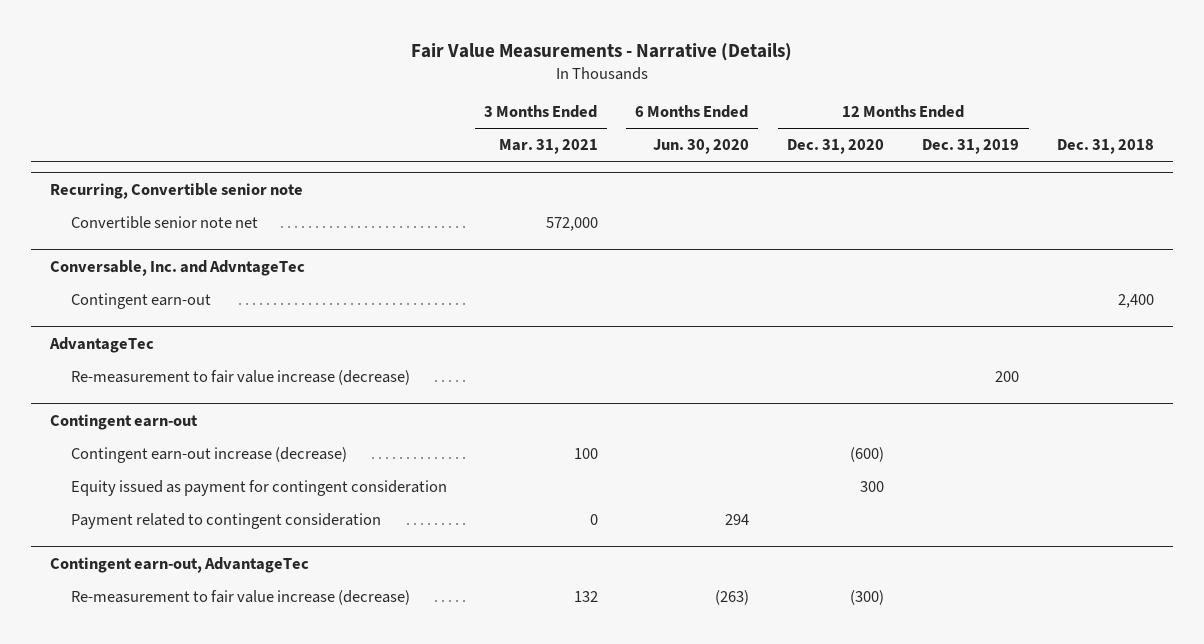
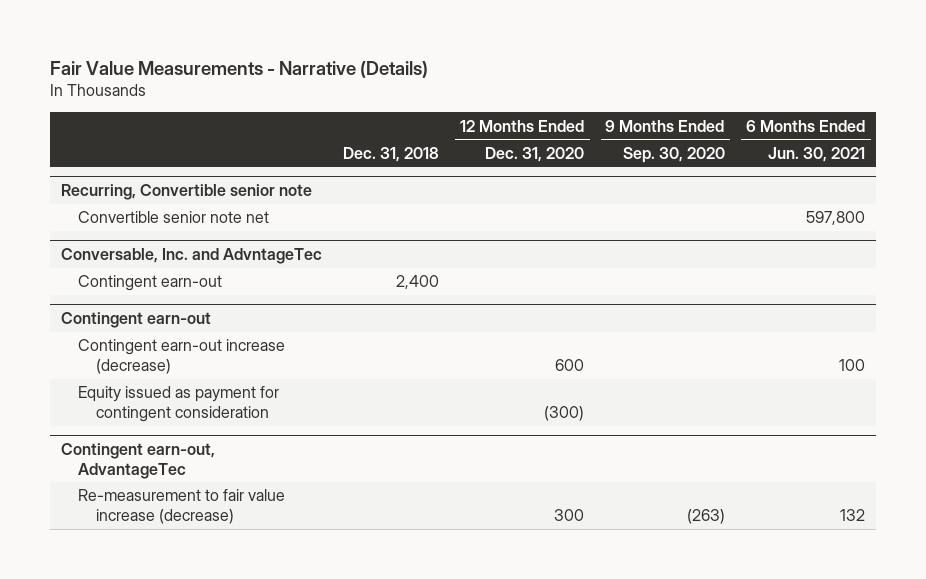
- | 3 Months Ended Mar. 31, 2021 | 6 Months Ended Jun. 30, 2020 | 12 Months Ended Dec. 31, 2020 | 12 Months Ended Dec. 31, 2019 | Dec. 31, 2018
+ | Dec. 31, 2018 | 12 Months Ended Dec. 31, 2020 | 9 Months Ended Sep. 30, 2020 | 6 Months Ended Jun. 30, 2021
- AdvantageTec
- Re-measurement to fair value increase (decrease) | | | | 200 |
@ Contingent earn-out
- Contingent earn-out increase (decrease) | 100 | | (600) | |
- Equity issued as payment for contingent consideration | | | 300 | |
- Payment related to contingent consideration | 0 | 294 | | |
+ Contingent earn-out increase (decrease) | | 600 | | 100
+ Equity issued as payment for contingent consideration | | (300) | |
@ Contingent earn-out, AdvantageTec
- Re-measurement to fair value increase (decrease) | 132 | (263) | (300) | |
+ Re-measurement to fair value increase (decrease) | | 300 | (263) | 132

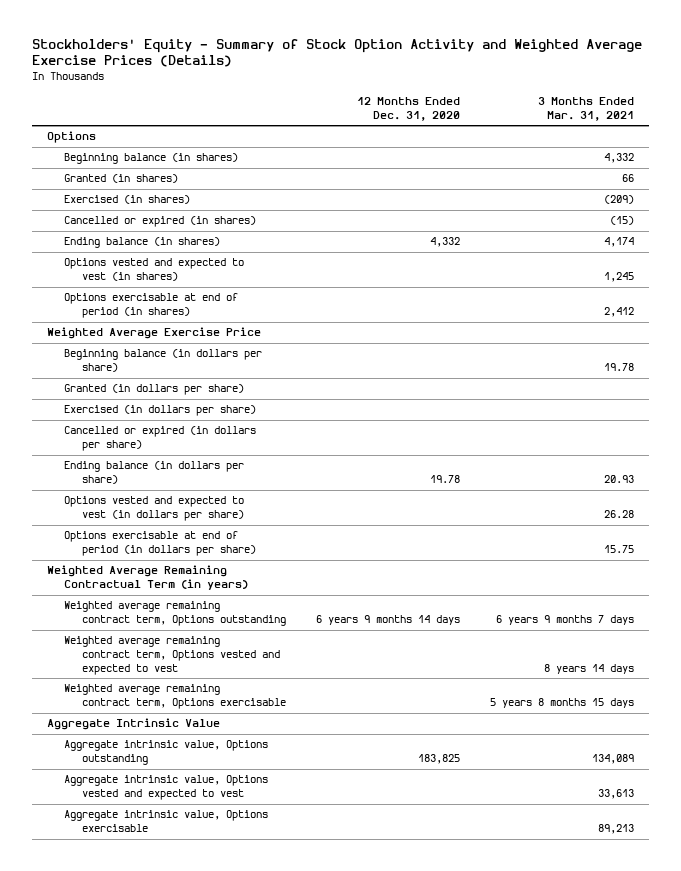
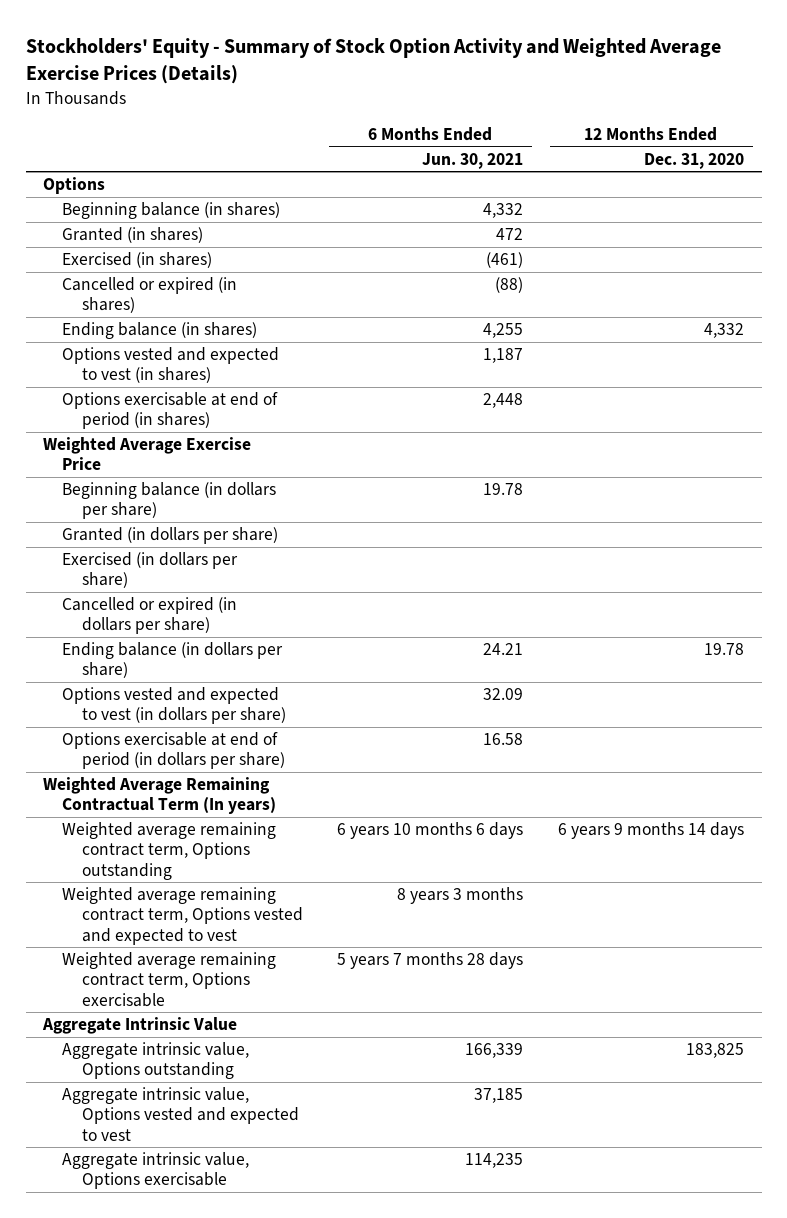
- | 12 Months Ended Dec. 31, 2020 | 3 Months Ended Mar. 31, 2021
+ | 6 Months Ended Jun. 30, 2021 | 12 Months Ended Dec. 31, 2020
- Weighted Average Remaining Contractual Term (in years)
+ Weighted Average Remaining Contractual Term (In years)

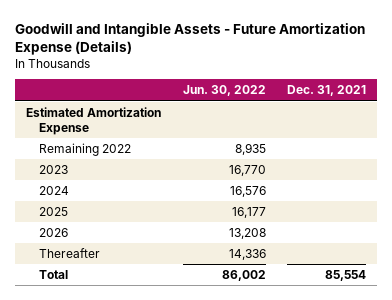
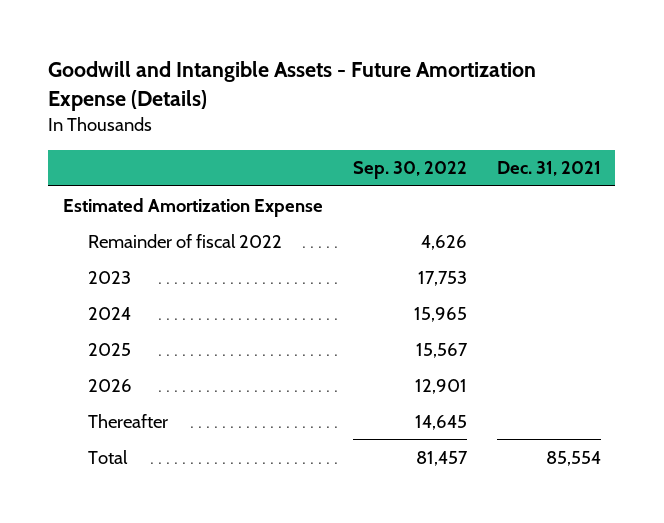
- | Jun. 30, 2022 | Dec. 31, 2021
+ | Sep. 30, 2022 | Dec. 31, 2021
- Remaining 2022 | 8,935 |
+ Remainder of fiscal 2022 | 4,626 |

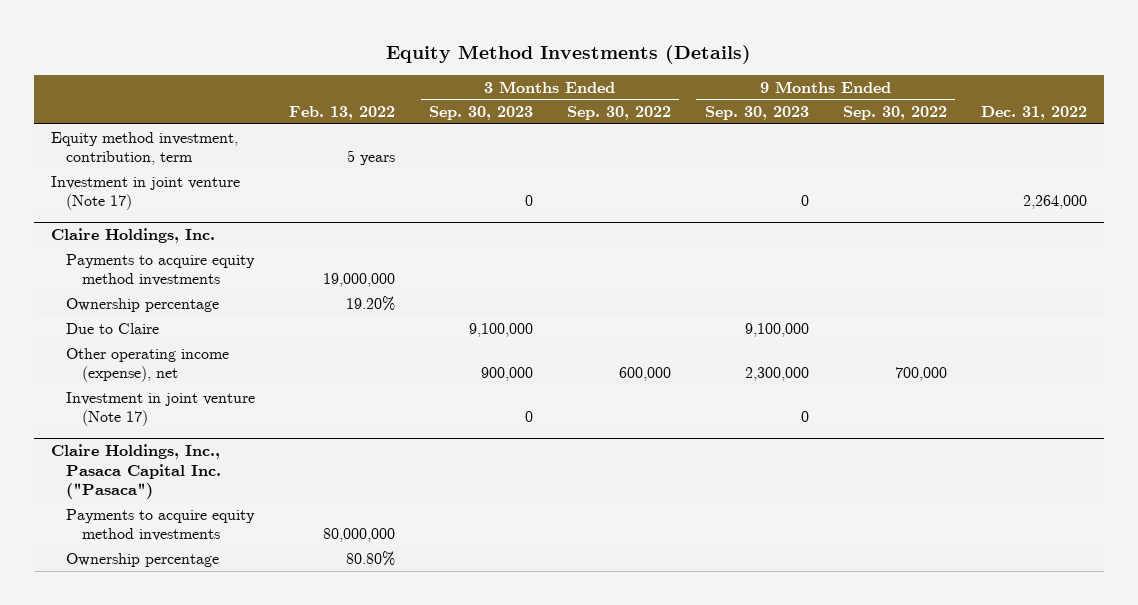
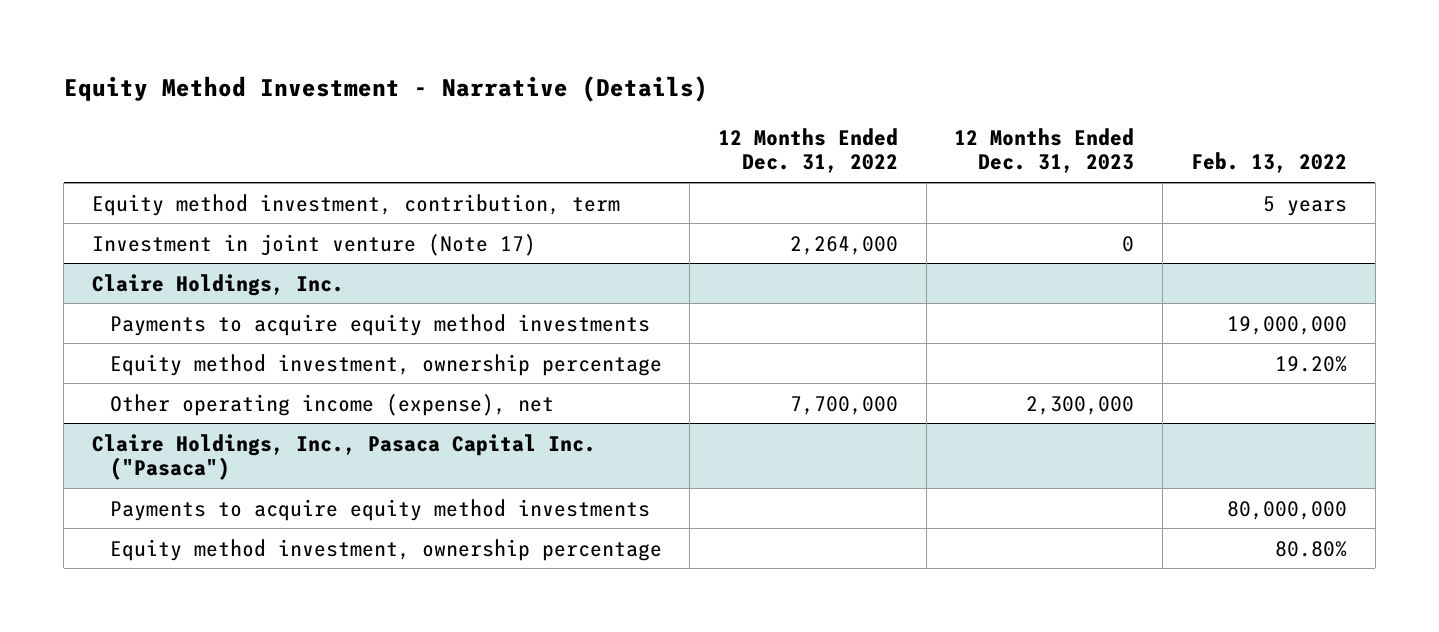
- Equity Method Investments (Details)
+ Equity Method Investment - Narrative (Details)
- | Feb. 13, 2022 | 3 Months Ended Sep. 30, 2023 | 3 Months Ended Sep. 30, 2022 | 9 Months Ended Sep. 30, 2023 | 9 Months Ended Sep. 30, 2022 | Dec. 31, 2022
+ | 12 Months Ended Dec. 31, 2022 | 12 Months Ended Dec. 31, 2023 | Feb. 13, 2022
@ Claire Holdings, Inc.
- Ownership percentage | 19.20% | | | | |
- Due to Claire | | 9,100,000 | | 9,100,000 | |
+ Equity method investment, ownership percentage | | | 19.20%
- Investment in joint venture (Note 17) | | 0 | | 0 | |
@ Claire Holdings, Inc., Pasaca Capital Inc. ("Pasaca")
- Ownership percentage | 80.80% | | | | |
+ Equity method investment, ownership percentage | | | 80.80%

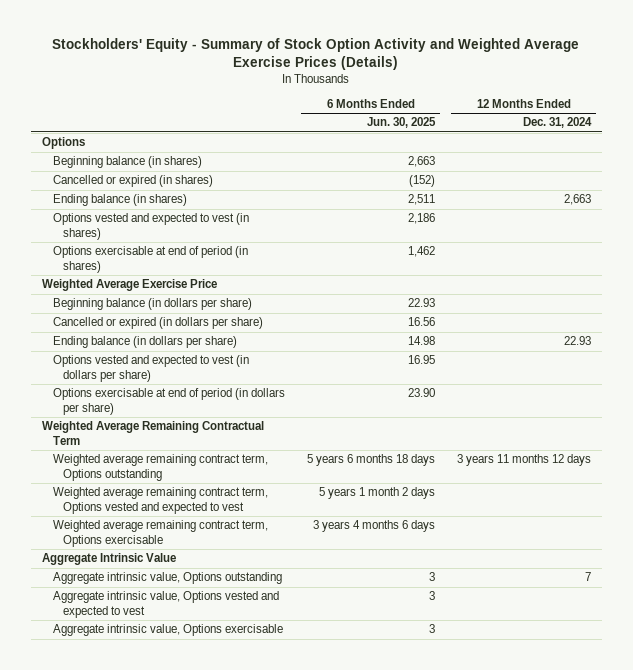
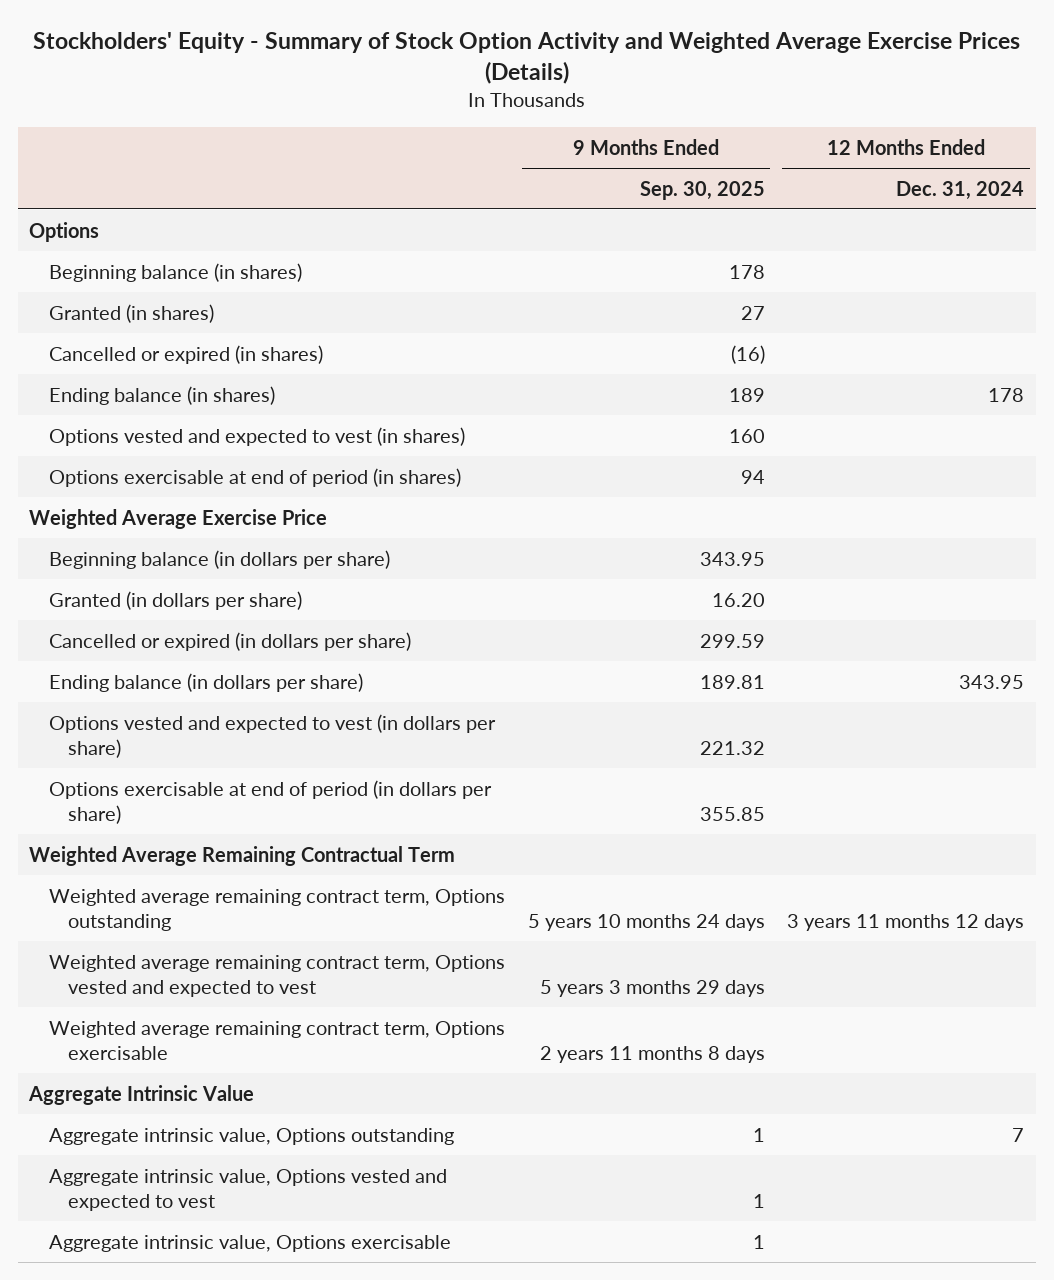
- | 6 Months Ended Jun. 30, 2025 | 12 Months Ended Dec. 31, 2024
+ | 9 Months Ended Sep. 30, 2025 | 12 Months Ended Dec. 31, 2024
+ Granted (in shares) | 27 |
- Ending balance (in shares) | 2,511 | 2,663
+ Ending balance (in shares) | 189 | 178
+ Granted (in dollars per share) | 16.20 |
- Ending balance (in dollars per share) | 14.98 | 22.93
+ Ending balance (in dollars per share) | 189.81 | 343.95

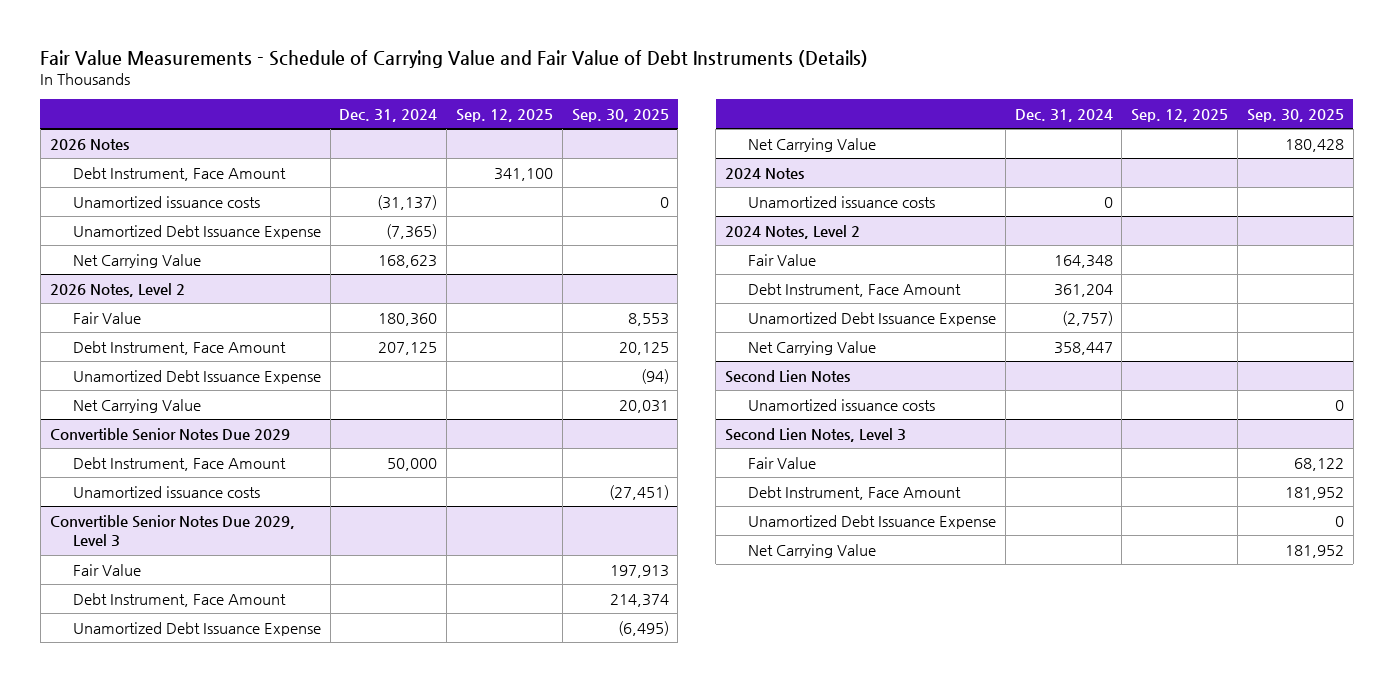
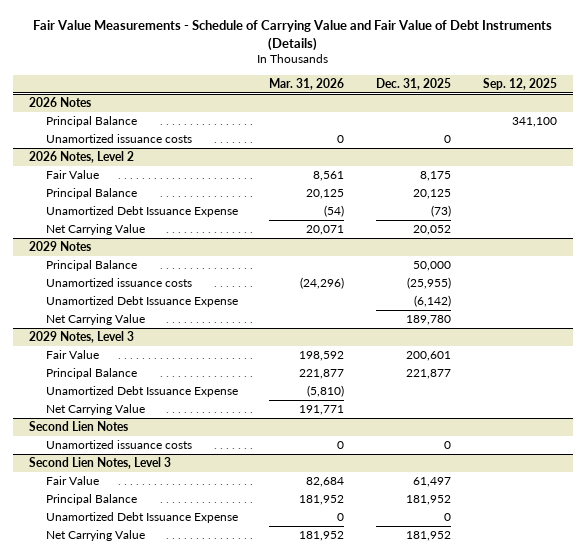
- | Dec. 31, 2024 | Sep. 12, 2025 | Sep. 30, 2025
+ | Mar. 31, 2026 | Dec. 31, 2025 | Sep. 12, 2025
@ 2026 Notes
- Debt Instrument, Face Amount | | 341,100 |
+ Principal Balance | | | 341,100
- Unamortized Debt Issuance Expense | (7,365) | |
- Net Carrying Value | 168,623 | |
@ 2026 Notes, Level 2
- Debt Instrument, Face Amount | 207,125 | | 20,125
+ Principal Balance | 20,125 | 20,125 |
- Convertible Senior Notes Due 2029
- Debt Instrument, Face Amount | 50,000 | |
+ 2029 Notes
+ Principal Balance | | 50,000 |
- Convertible Senior Notes Due 2029, Level 3
+ Unamortized Debt Issuance Expense | | (6,142) |
+ Net Carrying Value | | 189,780 |
+ 2029 Notes, Level 3
- Debt Instrument, Face Amount | | | 214,374
+ Principal Balance | 221,877 | 221,877 |
- 2024 Notes
- Unamortized issuance costs | 0 | |
- 2024 Notes, Level 2
- Fair Value | 164,348 | |
- Debt Instrument, Face Amount | 361,204 | |
- Unamortized Debt Issuance Expense | (2,757) | |
- Net Carrying Value | 358,447 | |
@ Second Lien Notes, Level 3
- Debt Instrument, Face Amount | | | 181,952
+ Principal Balance | 181,952 | 181,952 |

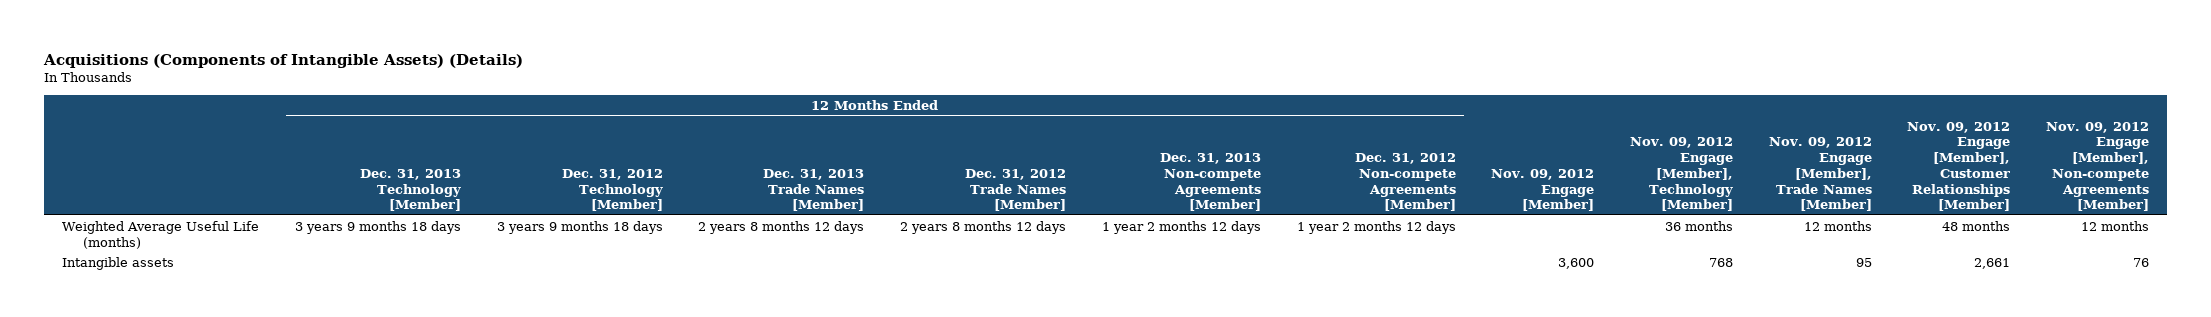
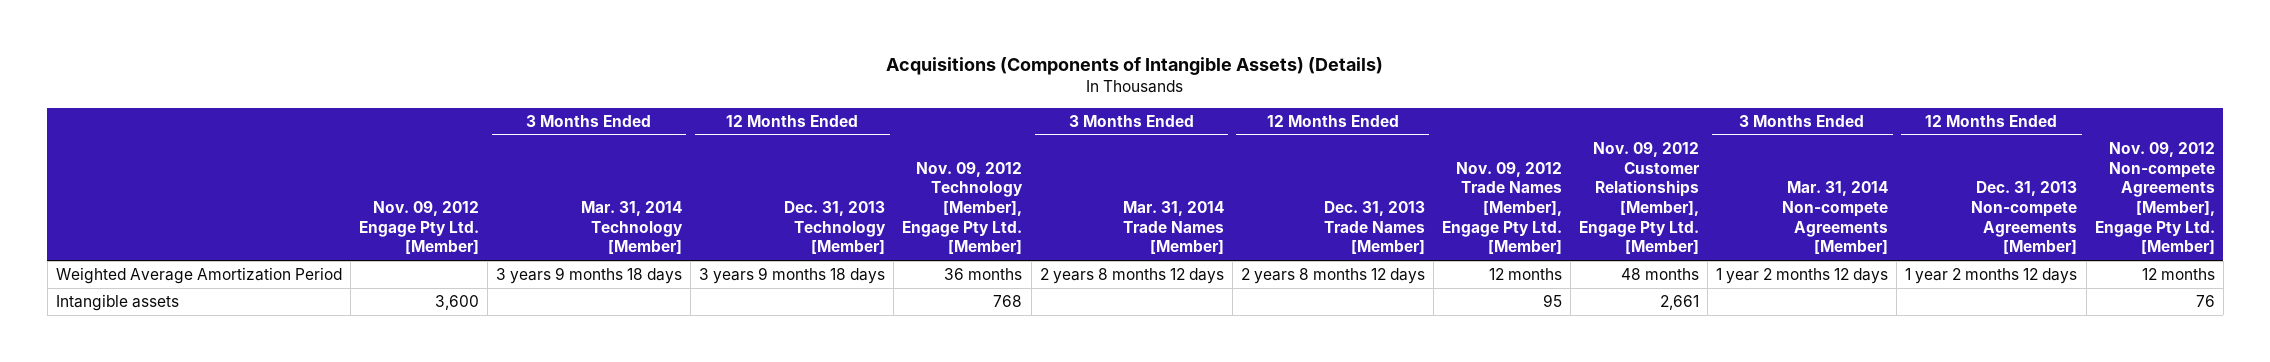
- | 12 Months Ended Dec. 31, 2013 Technology [Member] | 12 Months Ended Dec. 31, 2012 Technology [Member] | 12 Months Ended Dec. 31, 2013 Trade Names [Member] | 12 Months Ended Dec. 31, 2012 Trade Names [Member] | 12 Months Ended Dec. 31, 2013 Non-compete Agreements [Member] | 12 Months Ended Dec. 31, 2012 Non-compete Agreements [Member] | Nov. 09, 2012 Engage [Member] | Nov. 09, 2012 Engage [Member], Technology [Member] | Nov. 09, 2012 Engage [Member], Trade Names [Member] | Nov. 09, 2012 Engage [Member], Customer Relationships [Member] | Nov. 09, 2012 Engage [Member], Non-compete Agreements [Member]
+ | Nov. 09, 2012 Engage Pty Ltd. [Member] | 3 Months Ended Mar. 31, 2014 Technology [Member] | 12 Months Ended Dec. 31, 2013 Technology [Member] | Nov. 09, 2012 Technology [Member], Engage Pty Ltd. [Member] | 3 Months Ended Mar. 31, 2014 Trade Names [Member] | 12 Months Ended Dec. 31, 2013 Trade Names [Member] | Nov. 09, 2012 Trade Names [Member], Engage Pty Ltd. [Member] | Nov. 09, 2012 Customer Relationships [Member], Engage Pty Ltd. [Member] | 3 Months Ended Mar. 31, 2014 Non-compete Agreements [Member] | 12 Months Ended Dec. 31, 2013 Non-compete Agreements [Member] | Nov. 09, 2012 Non-compete Agreements [Member], Engage Pty Ltd. [Member]
- Weighted Average Useful Life (months) | 3 years 9 months 18 days | 3 years 9 months 18 days | 2 years 8 months 12 days | 2 years 8 months 12 days | 1 year 2 months 12 days | 1 year 2 months 12 days | | 36 months | 12 months | 48 months | 12 months
+ Weighted Average Amortization Period | | 3 years 9 months 18 days | 3 years 9 months 18 days | 36 months | 2 years 8 months 12 days | 2 years 8 months 12 days | 12 months | 48 months | 1 year 2 months 12 days | 1 year 2 months 12 days | 12 months

